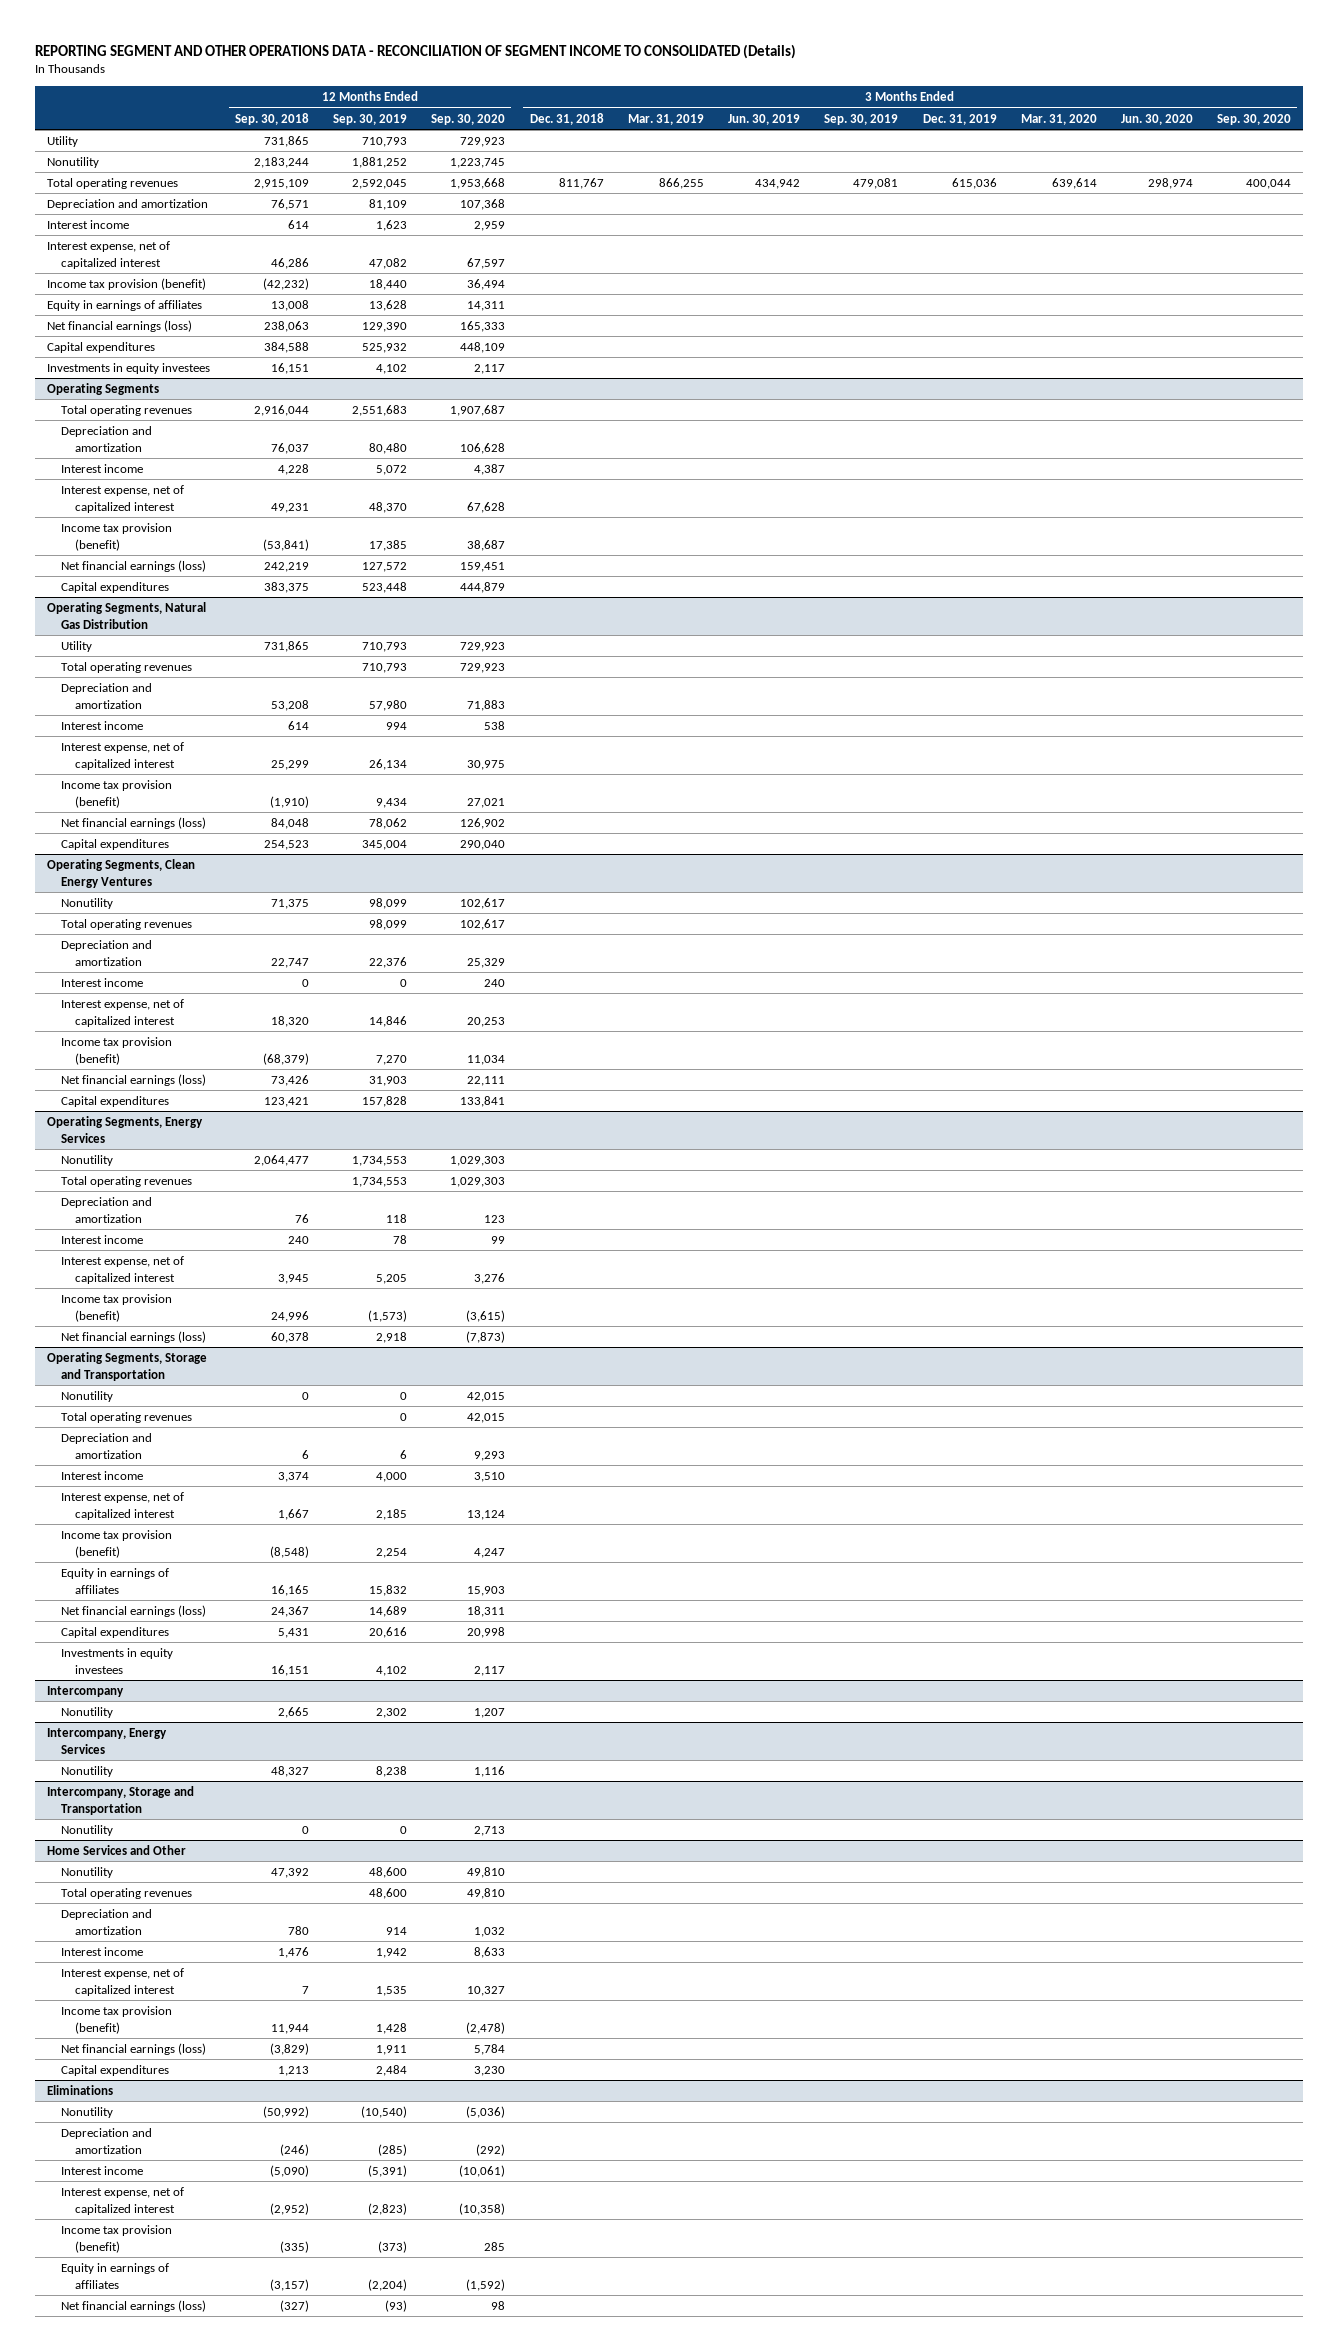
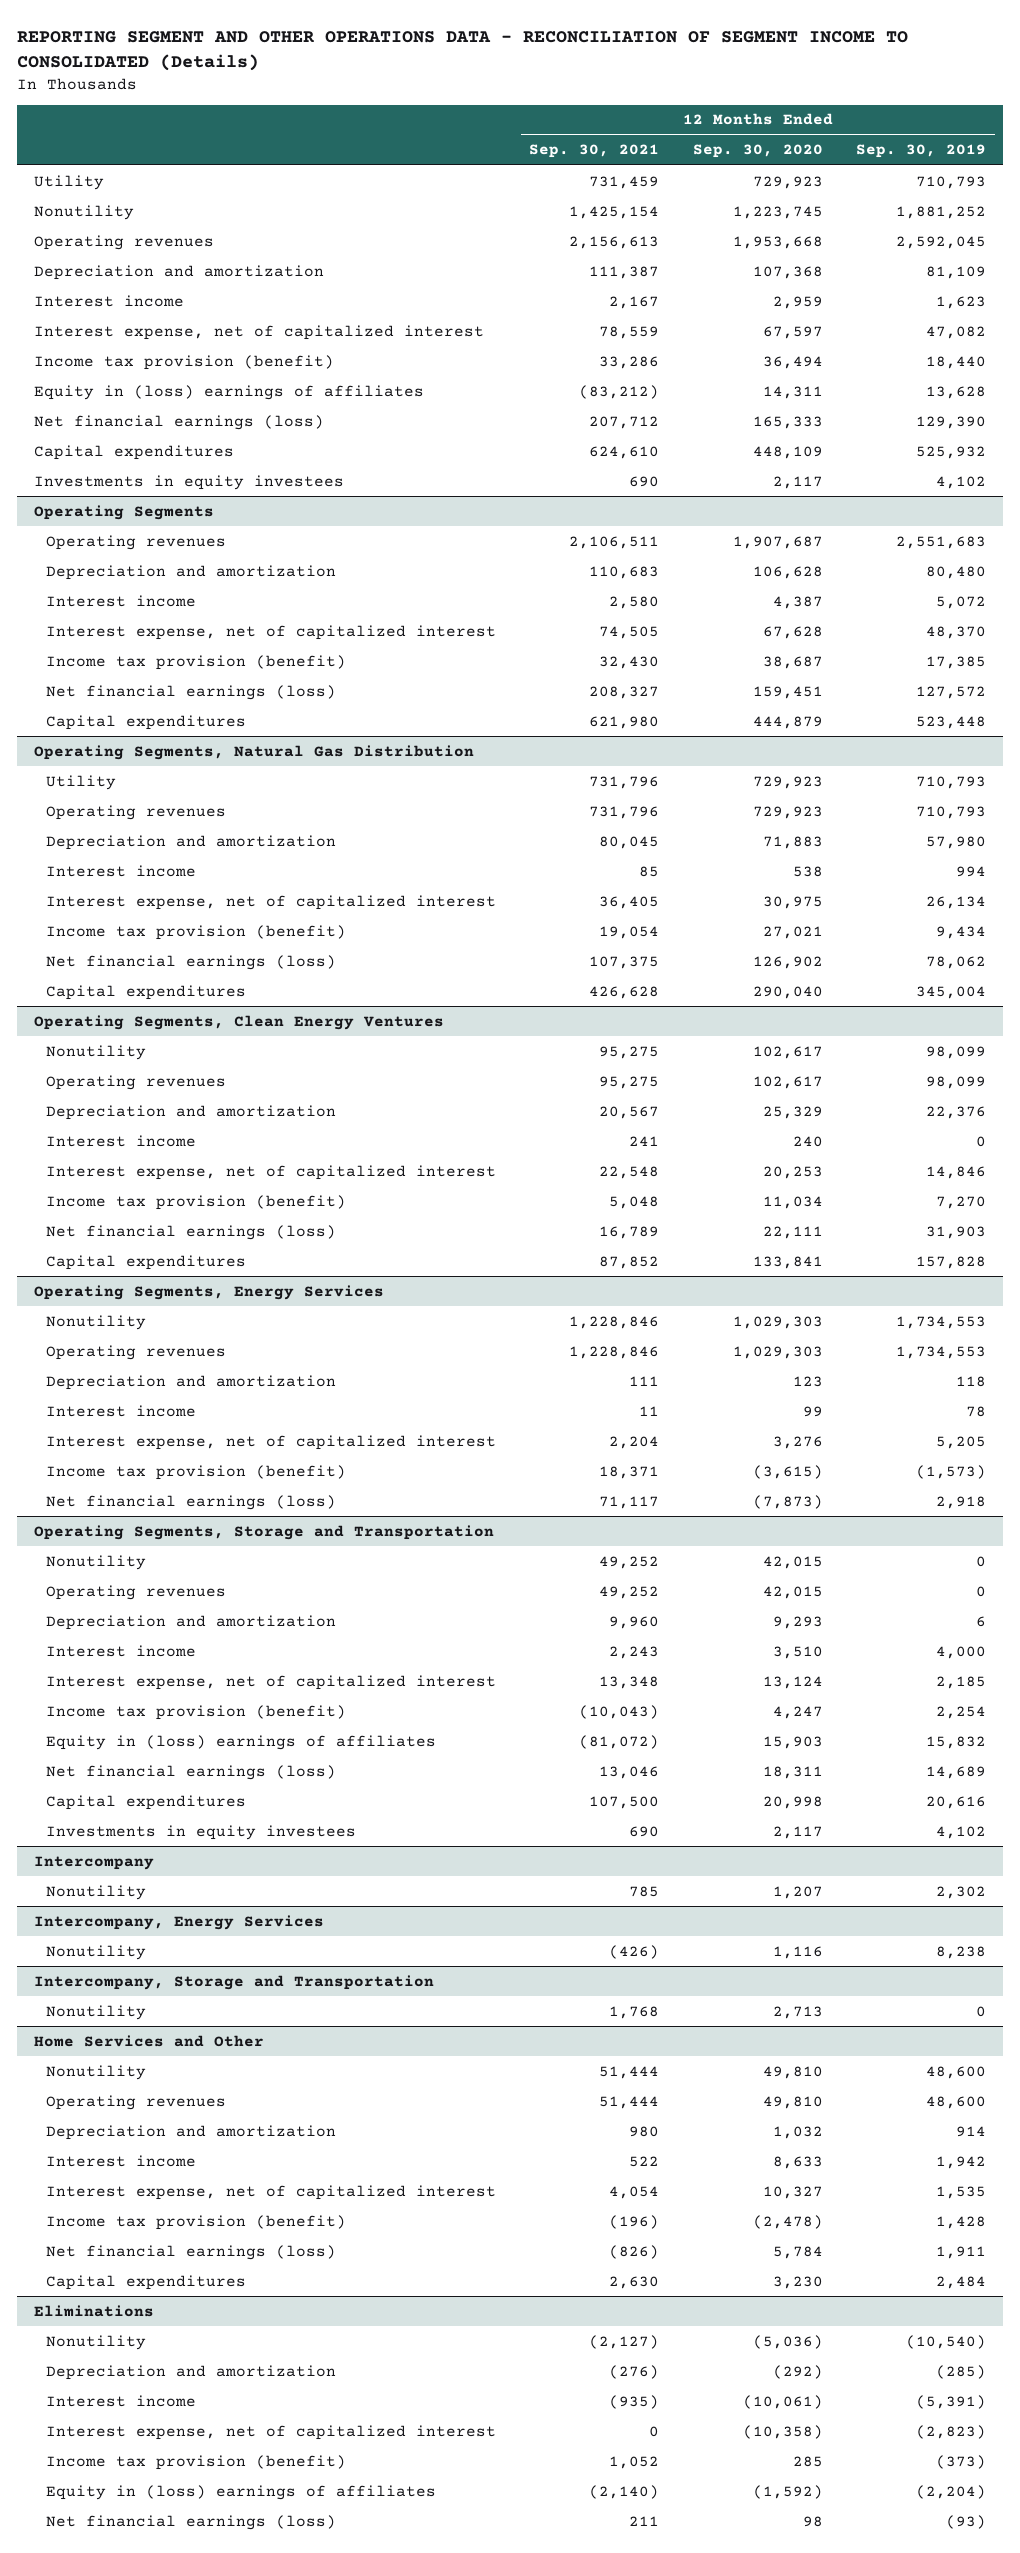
- | 12 Months Ended Sep. 30, 2018 | 12 Months Ended Sep. 30, 2019 | 12 Months Ended Sep. 30, 2020 | 3 Months Ended Dec. 31, 2018 | 3 Months Ended Mar. 31, 2019 | 3 Months Ended Jun. 30, 2019 | 3 Months Ended Sep. 30, 2019 | 3 Months Ended Dec. 31, 2019 | 3 Months Ended Mar. 31, 2020 | 3 Months Ended Jun. 30, 2020 | 3 Months Ended Sep. 30, 2020
+ | 12 Months Ended Sep. 30, 2021 | 12 Months Ended Sep. 30, 2020 | 12 Months Ended Sep. 30, 2019
- Total operating revenues | 2,915,109 | 2,592,045 | 1,953,668 | 811,767 | 866,255 | 434,942 | 479,081 | 615,036 | 639,614 | 298,974 | 400,044
+ Operating revenues | 2,156,613 | 1,953,668 | 2,592,045
- Equity in earnings of affiliates | 13,008 | 13,628 | 14,311 | | | | | | | |
+ Equity in (loss) earnings of affiliates | (83,212) | 14,311 | 13,628
@ Operating Segments
- Total operating revenues | 2,916,044 | 2,551,683 | 1,907,687 | | | | | | | |
+ Operating revenues | 2,106,511 | 1,907,687 | 2,551,683
@ Operating Segments, Natural Gas Distribution
- Total operating revenues | | 710,793 | 729,923 | | | | | | | |
+ Operating revenues | 731,796 | 729,923 | 710,793
@ Operating Segments, Clean Energy Ventures
- Total operating revenues | | 98,099 | 102,617 | | | | | | | |
+ Operating revenues | 95,275 | 102,617 | 98,099
@ Operating Segments, Energy Services
- Total operating revenues | | 1,734,553 | 1,029,303 | | | | | | | |
+ Operating revenues | 1,228,846 | 1,029,303 | 1,734,553
@ Operating Segments, Storage and Transportation
- Total operating revenues | | 0 | 42,015 | | | | | | | |
+ Operating revenues | 49,252 | 42,015 | 0
- Equity in earnings of affiliates | 16,165 | 15,832 | 15,903 | | | | | | | |
+ Equity in (loss) earnings of affiliates | (81,072) | 15,903 | 15,832
@ Home Services and Other
- Total operating revenues | | 48,600 | 49,810 | | | | | | | |
+ Operating revenues | 51,444 | 49,810 | 48,600
@ Eliminations
- Equity in earnings of affiliates | (3,157) | (2,204) | (1,592) | | | | | | | |
+ Equity in (loss) earnings of affiliates | (2,140) | (1,592) | (2,204)

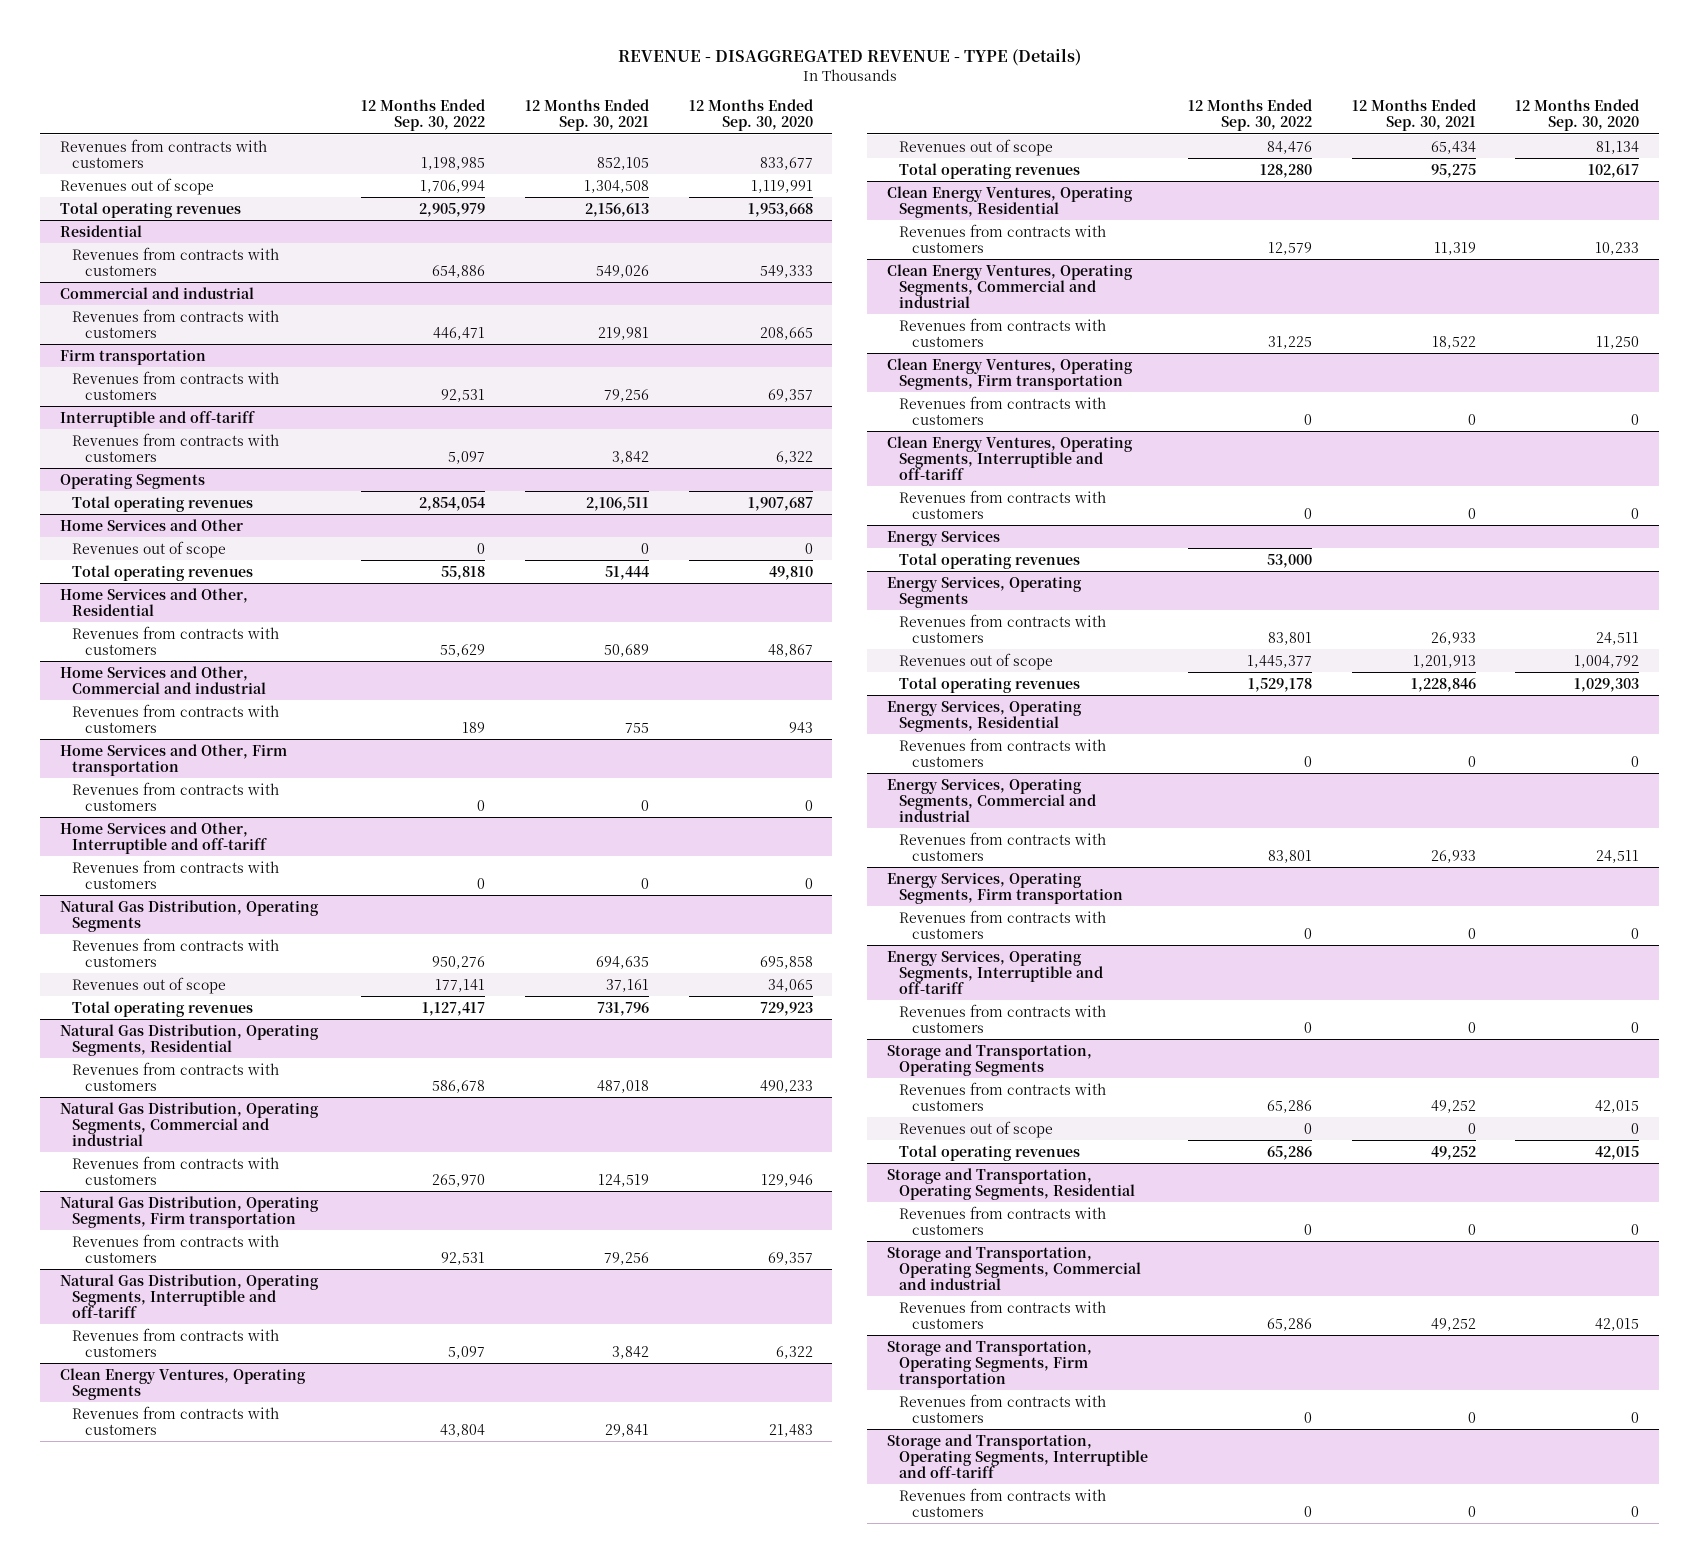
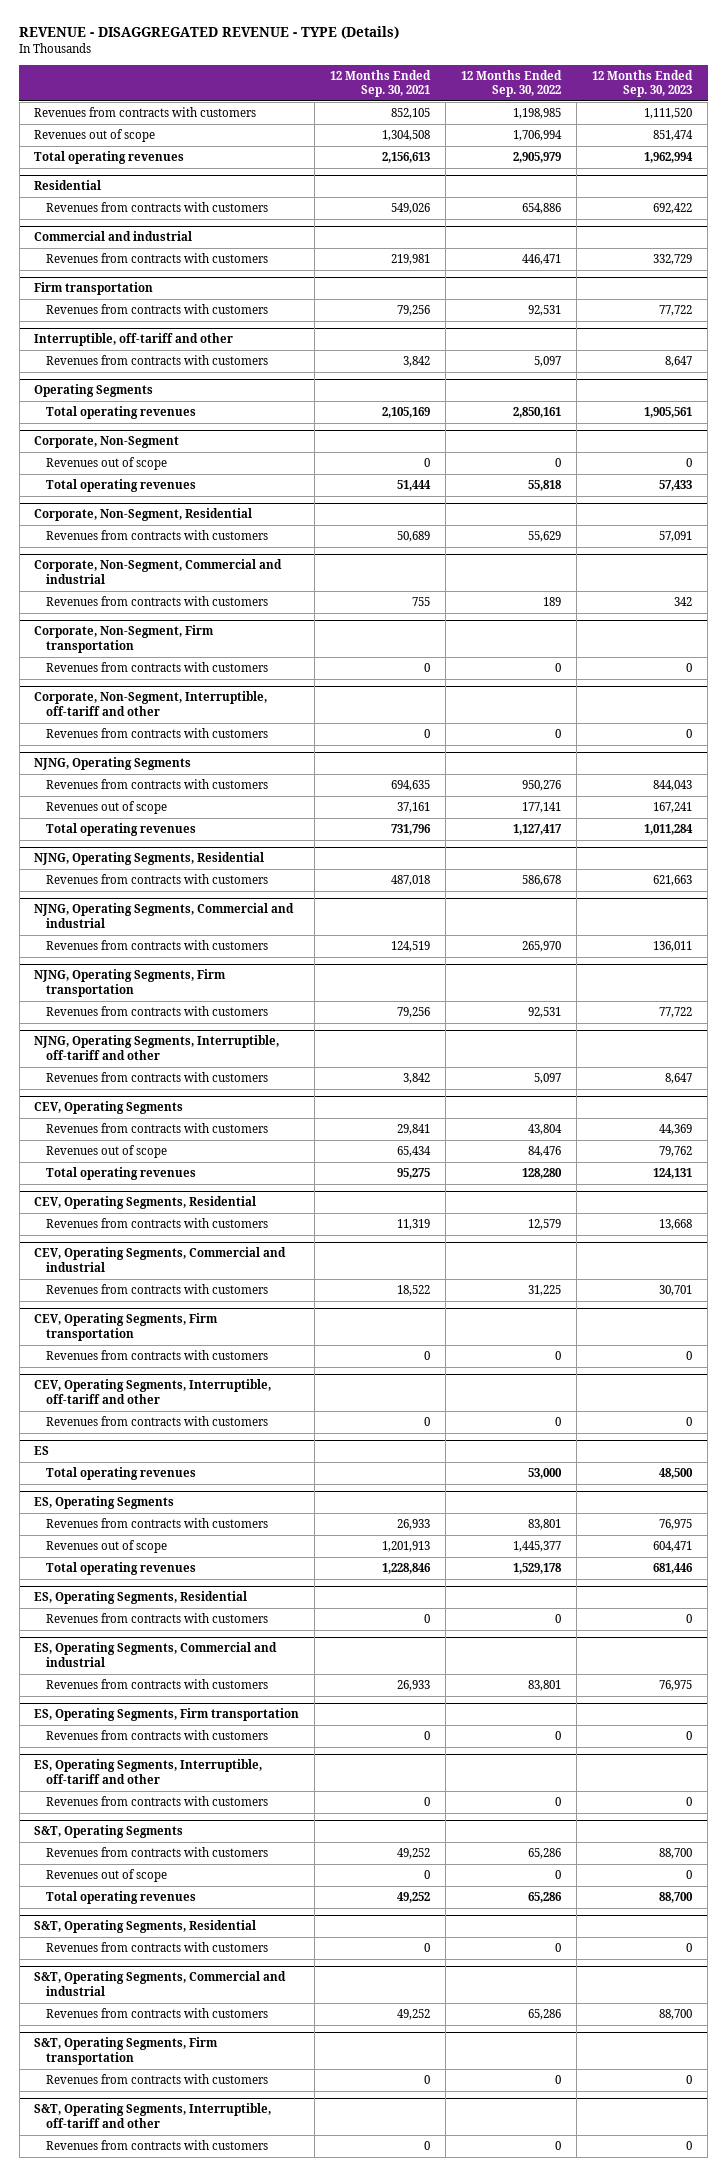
- | 12 Months Ended Sep. 30, 2022 | 12 Months Ended Sep. 30, 2021 | 12 Months Ended Sep. 30, 2020
+ | 12 Months Ended Sep. 30, 2021 | 12 Months Ended Sep. 30, 2022 | 12 Months Ended Sep. 30, 2023
- Interruptible and off-tariff
+ Interruptible, off-tariff and other
@ Operating Segments
- Total operating revenues | 2,854,054 | 2,106,511 | 1,907,687
- Home Services and Other
@ Operating Segments
+ Total operating revenues | 2,105,169 | 2,850,161 | 1,905,561
+ Corporate, Non-Segment
- Home Services and Other, Residential
+ Corporate, Non-Segment, Residential
- Home Services and Other, Commercial and industrial
+ Corporate, Non-Segment, Commercial and industrial
- Home Services and Other, Firm transportation
+ Corporate, Non-Segment, Firm transportation
- Home Services and Other, Interruptible and off-tariff
+ Corporate, Non-Segment, Interruptible, off-tariff and other
- Natural Gas Distribution, Operating Segments
+ NJNG, Operating Segments
- Natural Gas Distribution, Operating Segments, Residential
+ NJNG, Operating Segments, Residential
- Natural Gas Distribution, Operating Segments, Commercial and industrial
+ NJNG, Operating Segments, Commercial and industrial
- Natural Gas Distribution, Operating Segments, Firm transportation
+ NJNG, Operating Segments, Firm transportation
- Natural Gas Distribution, Operating Segments, Interruptible and off-tariff
+ NJNG, Operating Segments, Interruptible, off-tariff and other
- Clean Energy Ventures, Operating Segments
+ CEV, Operating Segments
- Clean Energy Ventures, Operating Segments, Residential
+ CEV, Operating Segments, Residential
- Clean Energy Ventures, Operating Segments, Commercial and industrial
+ CEV, Operating Segments, Commercial and industrial
- Clean Energy Ventures, Operating Segments, Firm transportation
+ CEV, Operating Segments, Firm transportation
- Clean Energy Ventures, Operating Segments, Interruptible and off-tariff
+ CEV, Operating Segments, Interruptible, off-tariff and other
- Energy Services
+ ES
- Energy Services, Operating Segments
+ ES, Operating Segments
- Energy Services, Operating Segments, Residential
+ ES, Operating Segments, Residential
- Energy Services, Operating Segments, Commercial and industrial
+ ES, Operating Segments, Commercial and industrial
- Energy Services, Operating Segments, Firm transportation
+ ES, Operating Segments, Firm transportation
- Energy Services, Operating Segments, Interruptible and off-tariff
+ ES, Operating Segments, Interruptible, off-tariff and other
- Storage and Transportation, Operating Segments
+ S&T, Operating Segments
- Storage and Transportation, Operating Segments, Residential
+ S&T, Operating Segments, Residential
- Storage and Transportation, Operating Segments, Commercial and industrial
+ S&T, Operating Segments, Commercial and industrial
- Storage and Transportation, Operating Segments, Firm transportation
+ S&T, Operating Segments, Firm transportation
- Storage and Transportation, Operating Segments, Interruptible and off-tariff
+ S&T, Operating Segments, Interruptible, off-tariff and other

